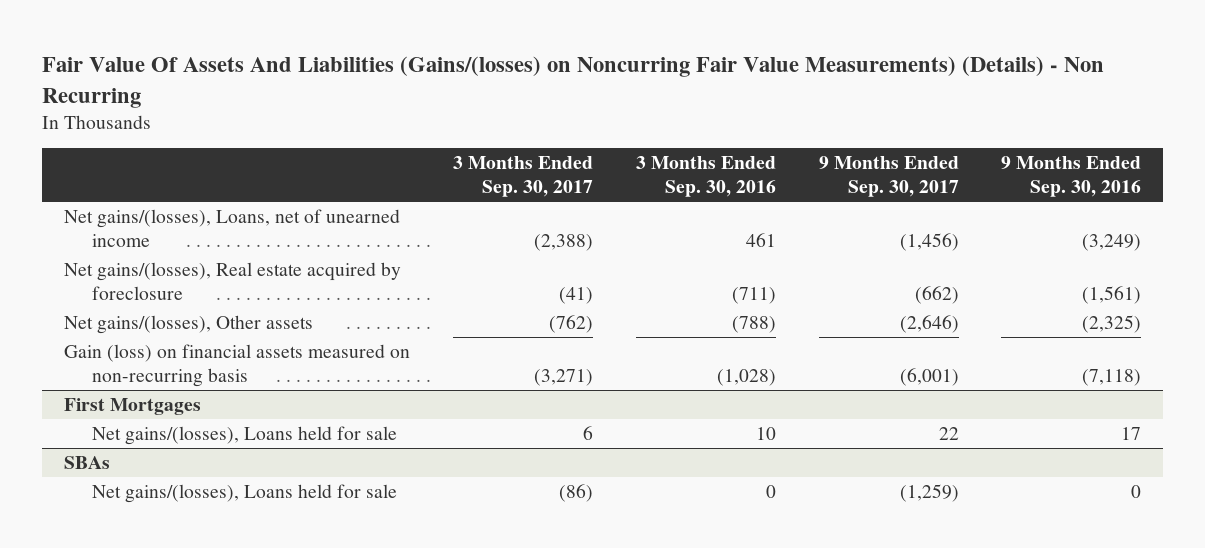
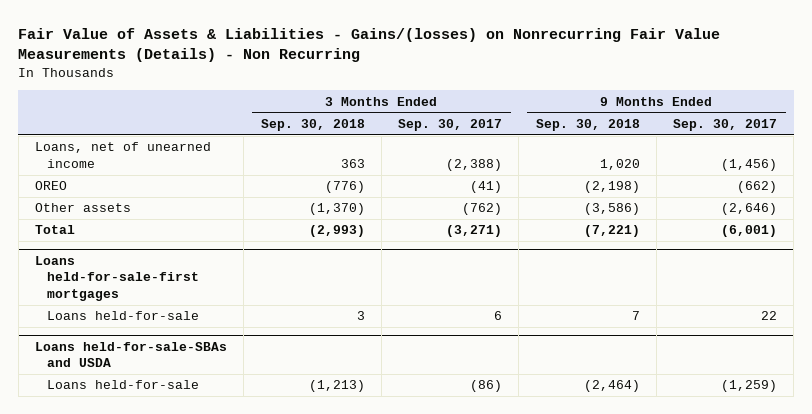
- Fair Value Of Assets And Liabilities (Gains/(losses) on Noncurring Fair Value Measurements) (Details) - Non Recurring
+ Fair Value of Assets & Liabilities - Gains/(losses) on Nonrecurring Fair Value Measurements (Details) - Non Recurring
- | 3 Months Ended Sep. 30, 2017 | 3 Months Ended Sep. 30, 2016 | 9 Months Ended Sep. 30, 2017 | 9 Months Ended Sep. 30, 2016
+ | 3 Months Ended Sep. 30, 2018 | 3 Months Ended Sep. 30, 2017 | 9 Months Ended Sep. 30, 2018 | 9 Months Ended Sep. 30, 2017
- Net gains/(losses), Loans, net of unearned income | (2,388) | 461 | (1,456) | (3,249)
- Net gains/(losses), Real estate acquired by foreclosure | (41) | (711) | (662) | (1,561)
- Net gains/(losses), Other assets | (762) | (788) | (2,646) | (2,325)
- Gain (loss) on financial assets measured on non-recurring basis | (3,271) | (1,028) | (6,001) | (7,118)
- First Mortgages
- Net gains/(losses), Loans held for sale | 6 | 10 | 22 | 17
- SBAs
- Net gains/(losses), Loans held for sale | (86) | 0 | (1,259) | 0
+ Loans, net of unearned income | 363 | (2,388) | 1,020 | (1,456)
+ OREO | (776) | (41) | (2,198) | (662)
+ Other assets | (1,370) | (762) | (3,586) | (2,646)
+ Total | (2,993) | (3,271) | (7,221) | (6,001)
+ Loans held-for-sale-first mortgages
+ Loans held-for-sale | 3 | 6 | 7 | 22
+ Loans held-for-sale-SBAs and USDA
+ Loans held-for-sale | (1,213) | (86) | (2,464) | (1,259)

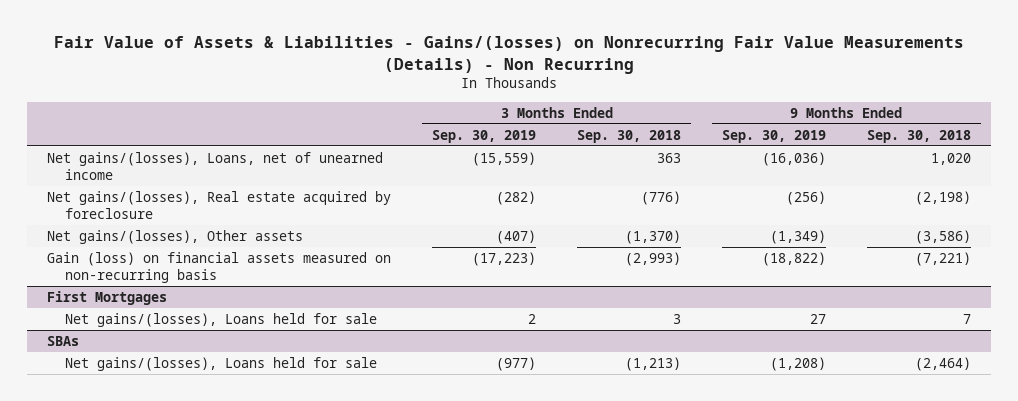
- | 3 Months Ended Sep. 30, 2018 | 3 Months Ended Sep. 30, 2017 | 9 Months Ended Sep. 30, 2018 | 9 Months Ended Sep. 30, 2017
+ | 3 Months Ended Sep. 30, 2019 | 3 Months Ended Sep. 30, 2018 | 9 Months Ended Sep. 30, 2019 | 9 Months Ended Sep. 30, 2018
- Loans, net of unearned income | 363 | (2,388) | 1,020 | (1,456)
- OREO | (776) | (41) | (2,198) | (662)
- Other assets | (1,370) | (762) | (3,586) | (2,646)
- Total | (2,993) | (3,271) | (7,221) | (6,001)
- Loans held-for-sale-first mortgages
- Loans held-for-sale | 3 | 6 | 7 | 22
- Loans held-for-sale-SBAs and USDA
- Loans held-for-sale | (1,213) | (86) | (2,464) | (1,259)
+ Net gains/(losses), Loans, net of unearned income | (15,559) | 363 | (16,036) | 1,020
+ Net gains/(losses), Real estate acquired by foreclosure | (282) | (776) | (256) | (2,198)
+ Net gains/(losses), Other assets | (407) | (1,370) | (1,349) | (3,586)
+ Gain (loss) on financial assets measured on non-recurring basis | (17,223) | (2,993) | (18,822) | (7,221)
+ First Mortgages
+ Net gains/(losses), Loans held for sale | 2 | 3 | 27 | 7
+ SBAs
+ Net gains/(losses), Loans held for sale | (977) | (1,213) | (1,208) | (2,464)

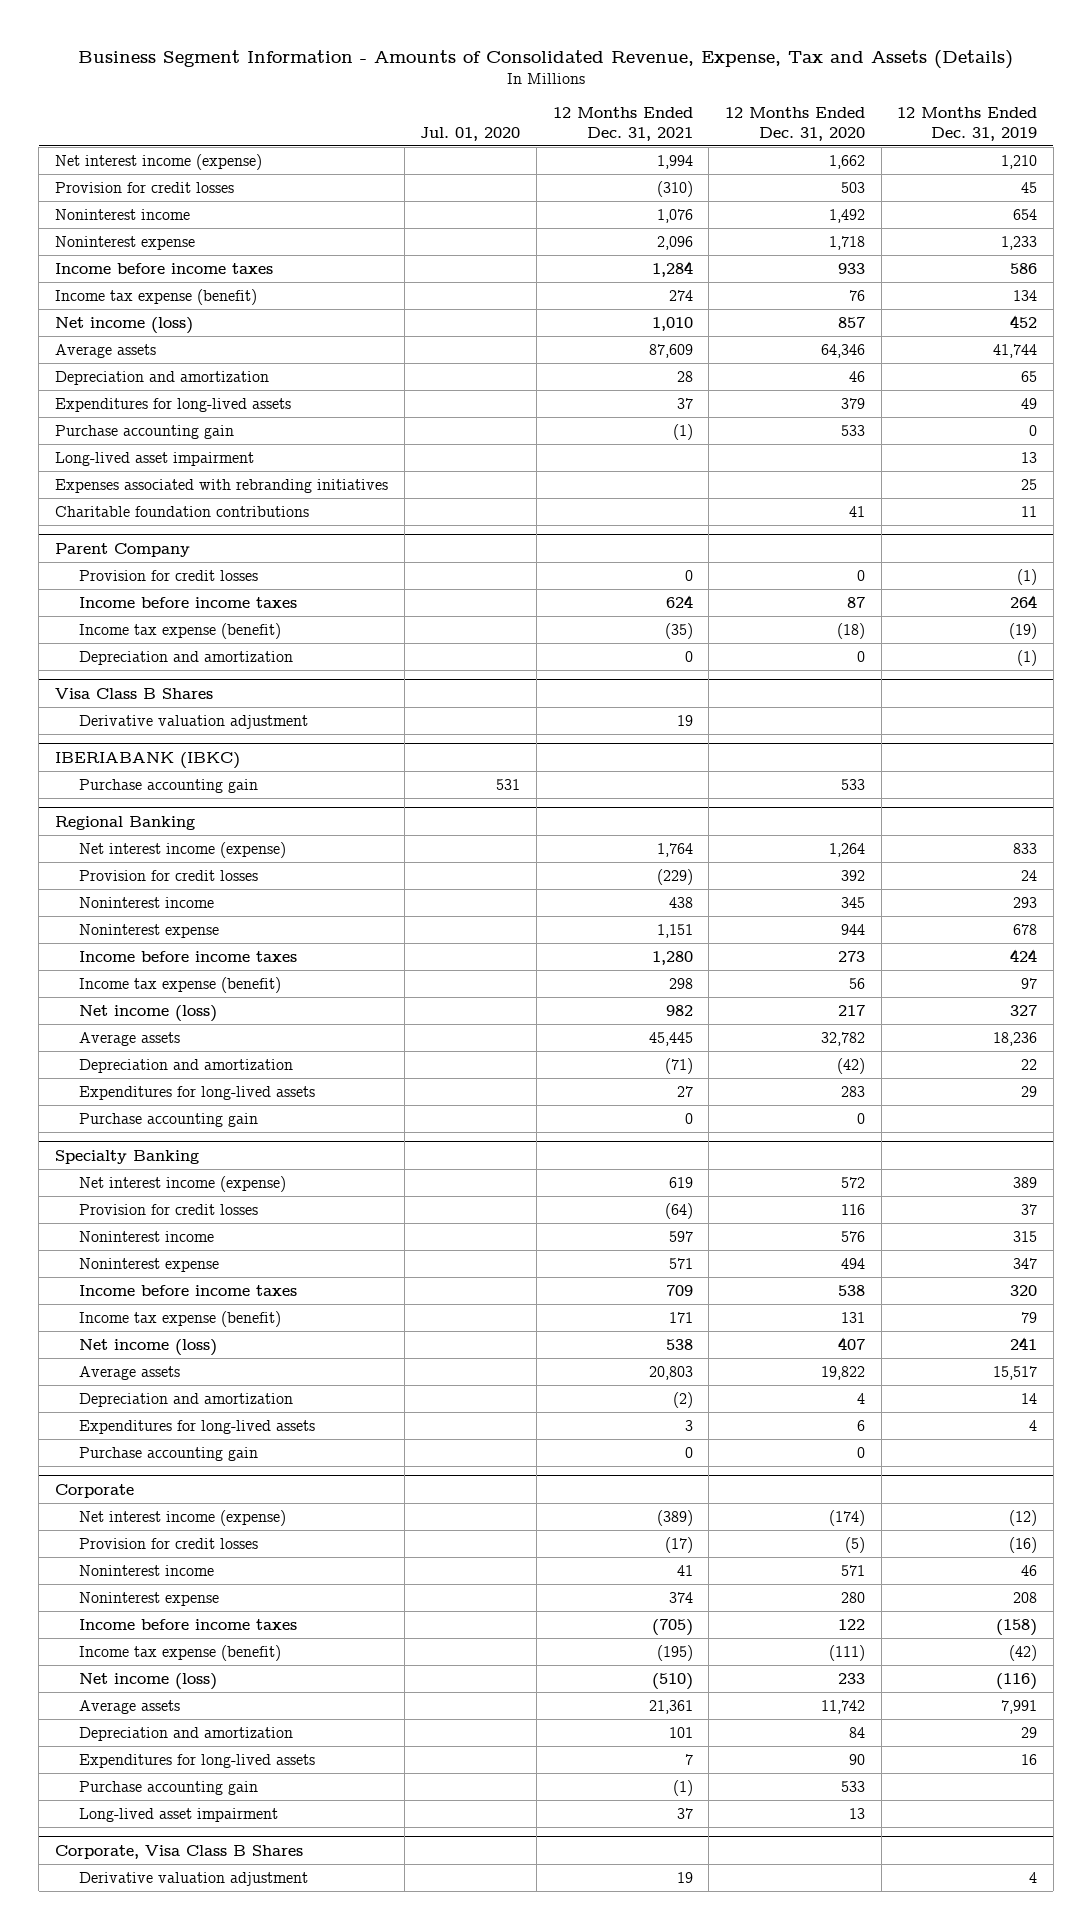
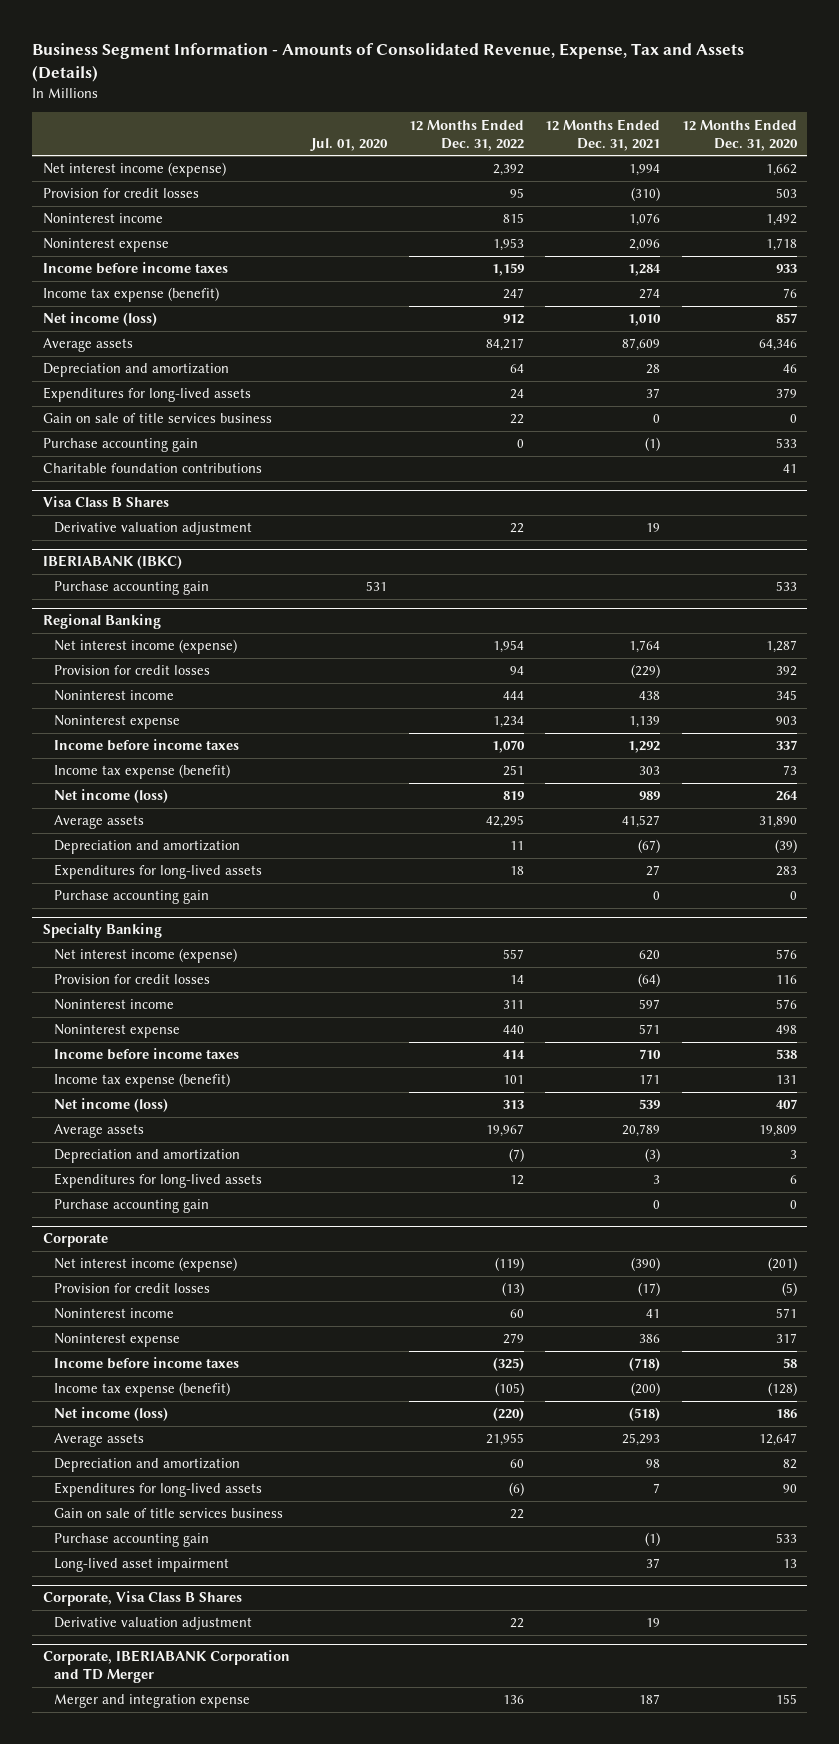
- | Jul. 01, 2020 | 12 Months Ended Dec. 31, 2021 | 12 Months Ended Dec. 31, 2020 | 12 Months Ended Dec. 31, 2019
+ | Jul. 01, 2020 | 12 Months Ended Dec. 31, 2022 | 12 Months Ended Dec. 31, 2021 | 12 Months Ended Dec. 31, 2020
+ Gain on sale of title services business | | 22 | 0 | 0
- Long-lived asset impairment | | | | 13
- Expenses associated with rebranding initiatives | | | | 25
- Parent Company
- Provision for credit losses | | 0 | 0 | (1)
- Income before income taxes | | 624 | 87 | 264
- Income tax expense (benefit) | | (35) | (18) | (19)
- Depreciation and amortization | | 0 | 0 | (1)
@ Regional Banking
- Net interest income (expense) | | 1,764 | 1,264 | 833
+ Net interest income (expense) | | 1,954 | 1,764 | 1,287
- Noninterest expense | | 1,151 | 944 | 678
- Income before income taxes | | 1,280 | 273 | 424
- Income tax expense (benefit) | | 298 | 56 | 97
- Net income (loss) | | 982 | 217 | 327
- Average assets | | 45,445 | 32,782 | 18,236
- Depreciation and amortization | | (71) | (42) | 22
+ Noninterest expense | | 1,234 | 1,139 | 903
+ Income before income taxes | | 1,070 | 1,292 | 337
+ Income tax expense (benefit) | | 251 | 303 | 73
+ Net income (loss) | | 819 | 989 | 264
+ Average assets | | 42,295 | 41,527 | 31,890
+ Depreciation and amortization | | 11 | (67) | (39)
@ Specialty Banking
- Net interest income (expense) | | 619 | 572 | 389
+ Net interest income (expense) | | 557 | 620 | 576
- Noninterest expense | | 571 | 494 | 347
- Income before income taxes | | 709 | 538 | 320
+ Noninterest expense | | 440 | 571 | 498
+ Income before income taxes | | 414 | 710 | 538
- Net income (loss) | | 538 | 407 | 241
- Average assets | | 20,803 | 19,822 | 15,517
- Depreciation and amortization | | (2) | 4 | 14
+ Net income (loss) | | 313 | 539 | 407
+ Average assets | | 19,967 | 20,789 | 19,809
+ Depreciation and amortization | | (7) | (3) | 3
@ Corporate
- Net interest income (expense) | | (389) | (174) | (12)
+ Net interest income (expense) | | (119) | (390) | (201)
- Noninterest expense | | 374 | 280 | 208
- Income before income taxes | | (705) | 122 | (158)
- Income tax expense (benefit) | | (195) | (111) | (42)
- Net income (loss) | | (510) | 233 | (116)
- Average assets | | 21,361 | 11,742 | 7,991
- Depreciation and amortization | | 101 | 84 | 29
+ Noninterest expense | | 279 | 386 | 317
+ Income before income taxes | | (325) | (718) | 58
+ Income tax expense (benefit) | | (105) | (200) | (128)
+ Net income (loss) | | (220) | (518) | 186
+ Average assets | | 21,955 | 25,293 | 12,647
+ Depreciation and amortization | | 60 | 98 | 82
+ Gain on sale of title services business | | 22 | |
+ Corporate, IBERIABANK Corporation and TD Merger
+ Merger and integration expense | | 136 | 187 | 155

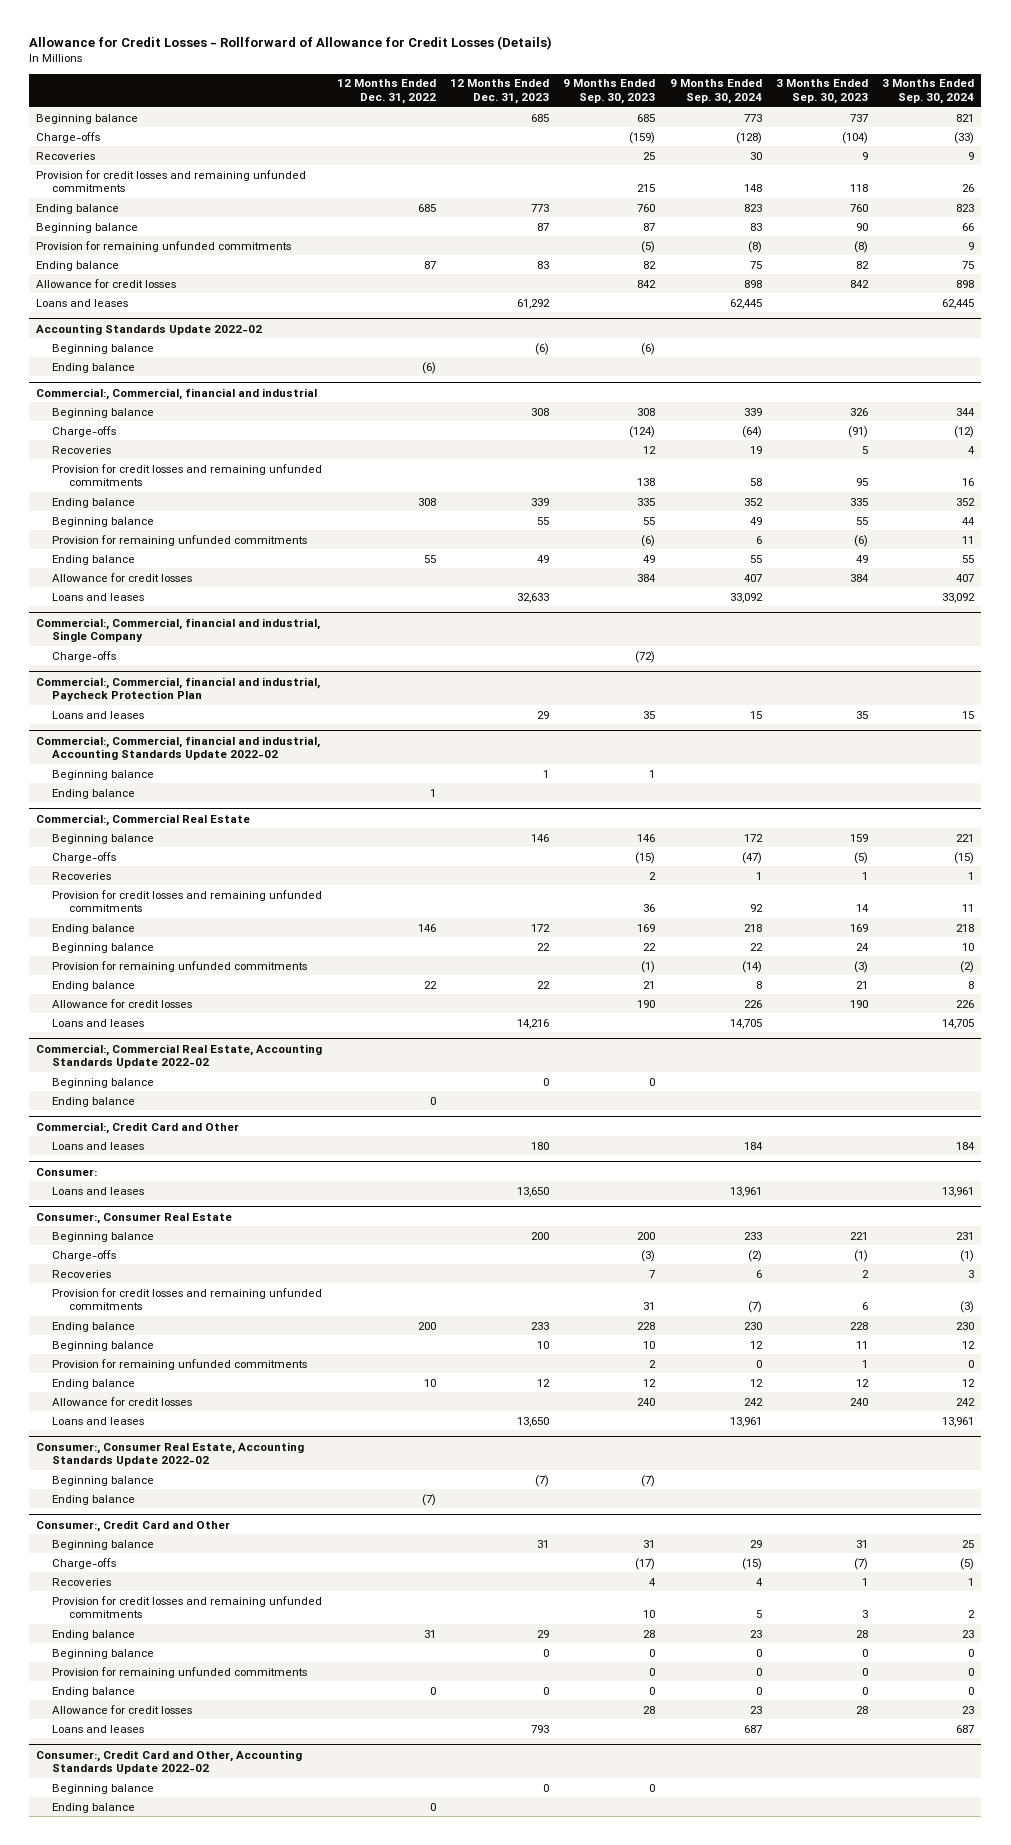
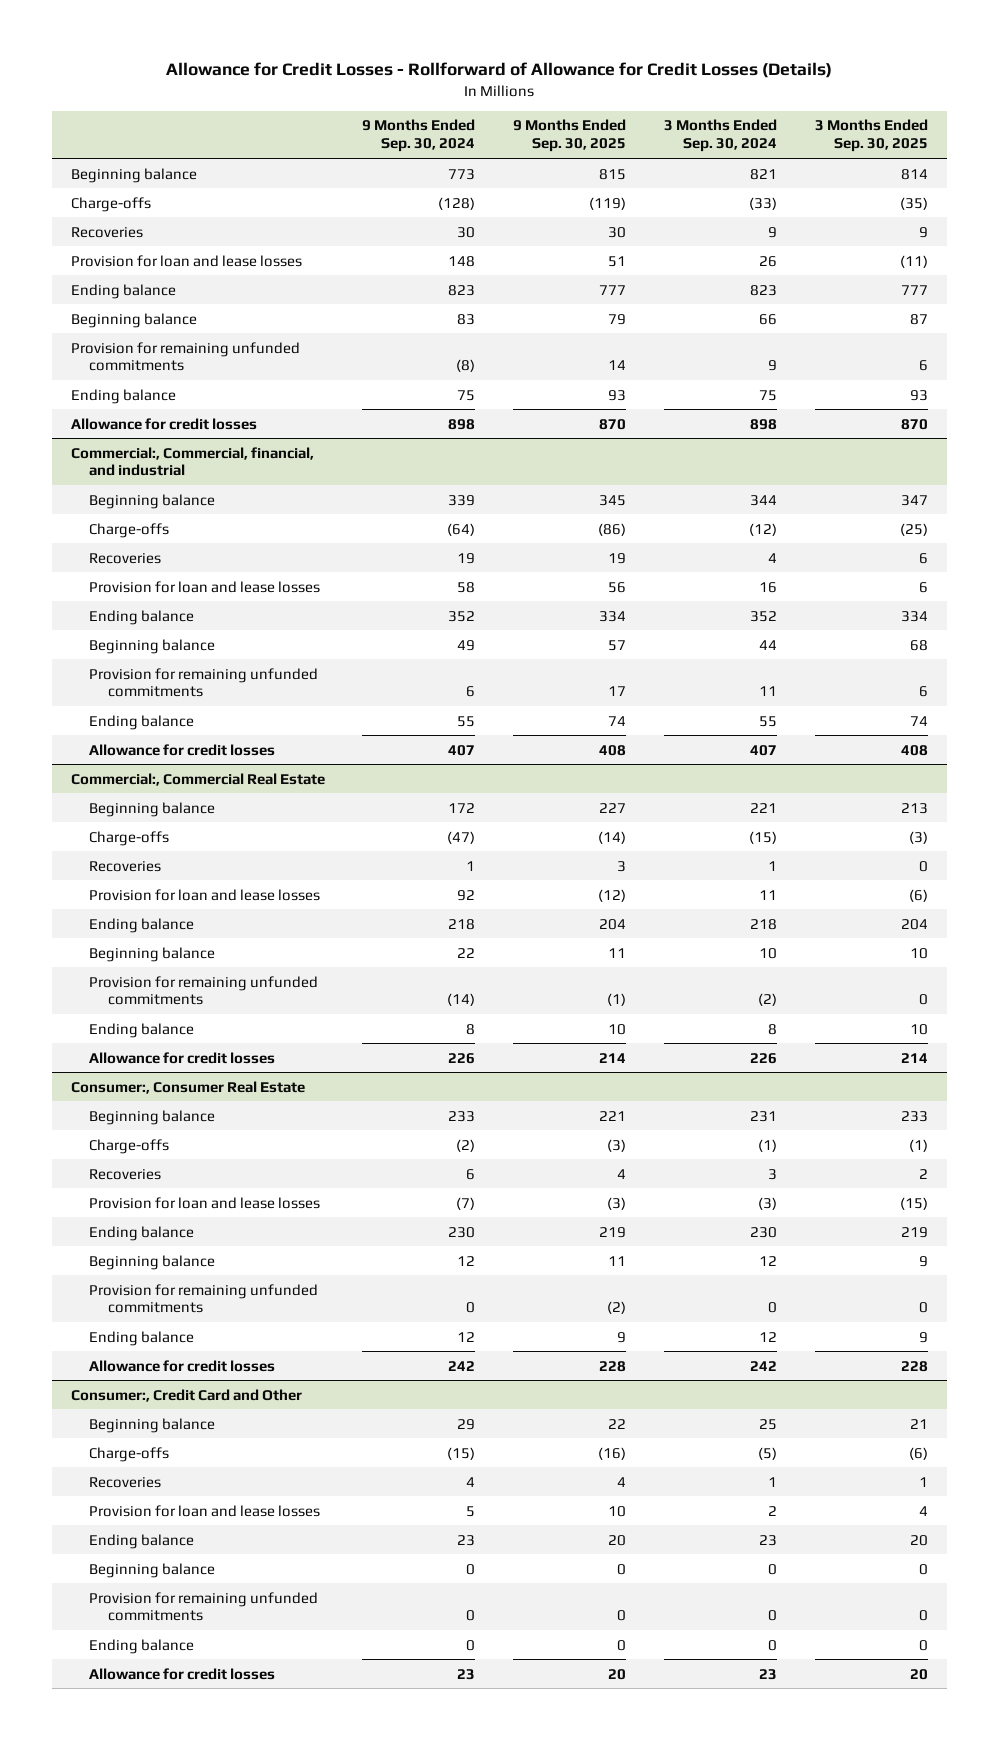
- | 12 Months Ended Dec. 31, 2022 | 12 Months Ended Dec. 31, 2023 | 9 Months Ended Sep. 30, 2023 | 9 Months Ended Sep. 30, 2024 | 3 Months Ended Sep. 30, 2023 | 3 Months Ended Sep. 30, 2024
+ | 9 Months Ended Sep. 30, 2024 | 9 Months Ended Sep. 30, 2025 | 3 Months Ended Sep. 30, 2024 | 3 Months Ended Sep. 30, 2025
- Provision for credit losses and remaining unfunded commitments | | | 215 | 148 | 118 | 26
+ Provision for loan and lease losses | 148 | 51 | 26 | (11)
- Loans and leases | | 61,292 | | 62,445 | | 62,445
- Accounting Standards Update 2022-02
- Beginning balance | | (6) | (6) | | |
- Ending balance | (6) | | | | |
- Commercial:, Commercial, financial and industrial
+ Commercial:, Commercial, financial, and industrial
- Provision for credit losses and remaining unfunded commitments | | | 138 | 58 | 95 | 16
+ Provision for loan and lease losses | 58 | 56 | 16 | 6
- Loans and leases | | 32,633 | | 33,092 | | 33,092
- Commercial:, Commercial, financial and industrial, Single Company
- Charge-offs | | | (72) | | |
- Commercial:, Commercial, financial and industrial, Paycheck Protection Plan
- Loans and leases | | 29 | 35 | 15 | 35 | 15
- Commercial:, Commercial, financial and industrial, Accounting Standards Update 2022-02
- Beginning balance | | 1 | 1 | | |
- Ending balance | 1 | | | | |
@ Commercial:, Commercial Real Estate
- Provision for credit losses and remaining unfunded commitments | | | 36 | 92 | 14 | 11
+ Provision for loan and lease losses | 92 | (12) | 11 | (6)
- Loans and leases | | 14,216 | | 14,705 | | 14,705
- Commercial:, Commercial Real Estate, Accounting Standards Update 2022-02
- Beginning balance | | 0 | 0 | | |
- Ending balance | 0 | | | | |
- Commercial:, Credit Card and Other
- Loans and leases | | 180 | | 184 | | 184
- Consumer:
- Loans and leases | | 13,650 | | 13,961 | | 13,961
@ Consumer:, Consumer Real Estate
- Provision for credit losses and remaining unfunded commitments | | | 31 | (7) | 6 | (3)
+ Provision for loan and lease losses | (7) | (3) | (3) | (15)
- Loans and leases | | 13,650 | | 13,961 | | 13,961
- Consumer:, Consumer Real Estate, Accounting Standards Update 2022-02
- Beginning balance | | (7) | (7) | | |
- Ending balance | (7) | | | | |
@ Consumer:, Credit Card and Other
- Provision for credit losses and remaining unfunded commitments | | | 10 | 5 | 3 | 2
+ Provision for loan and lease losses | 5 | 10 | 2 | 4
- Loans and leases | | 793 | | 687 | | 687
- Consumer:, Credit Card and Other, Accounting Standards Update 2022-02
- Beginning balance | | 0 | 0 | | |
- Ending balance | 0 | | | | |

